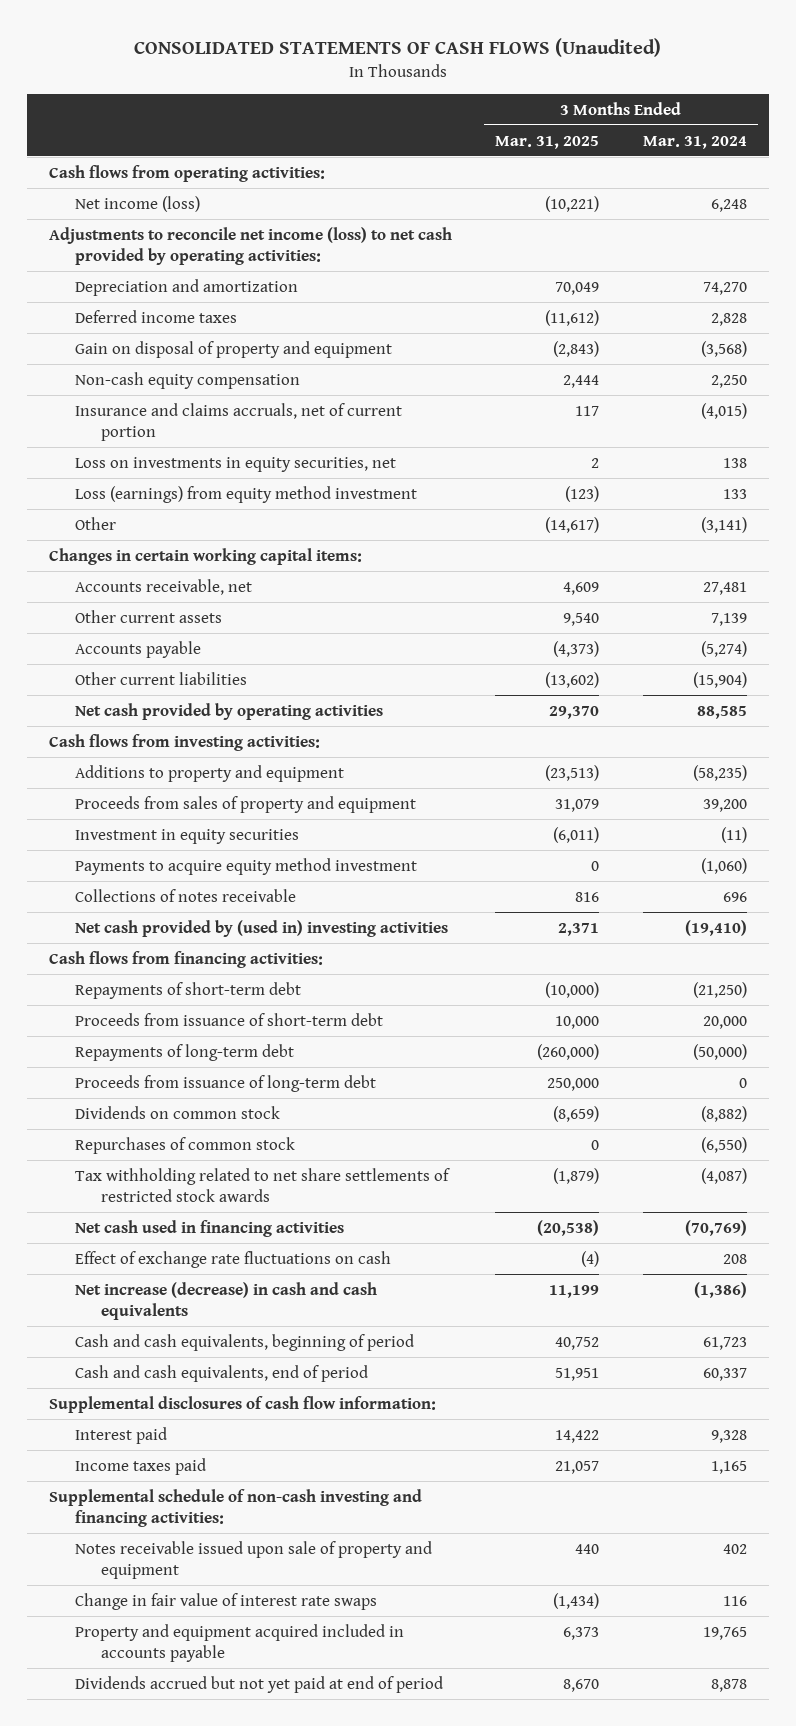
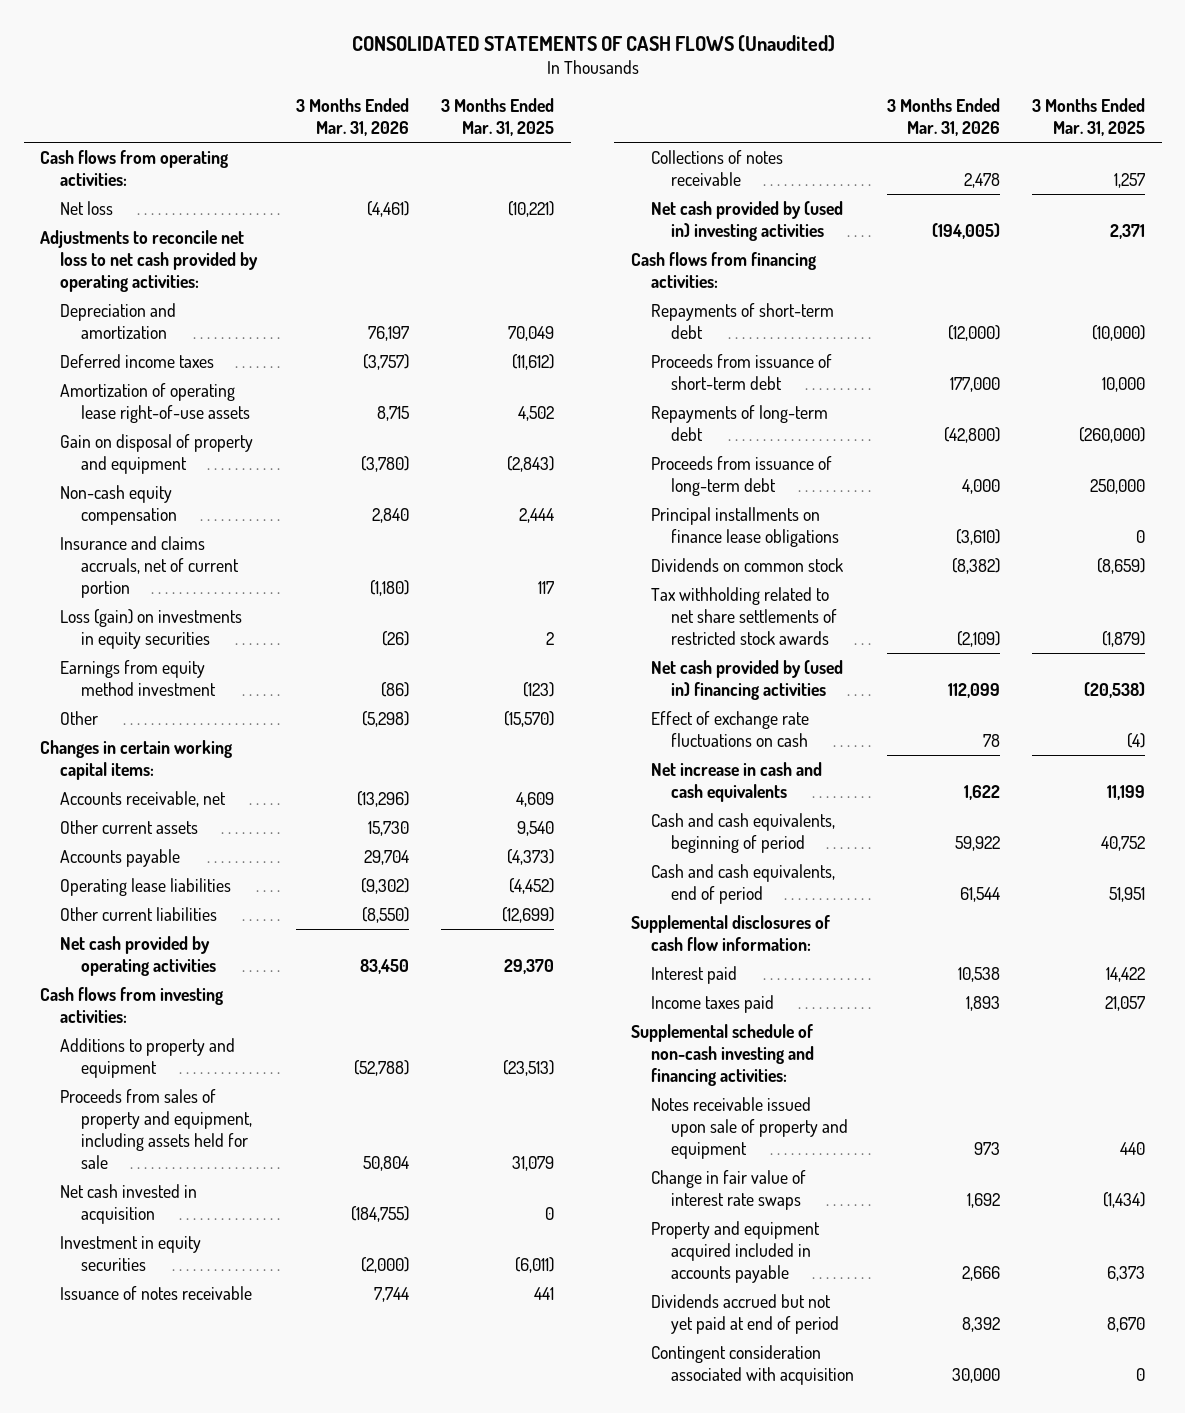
- | 3 Months Ended Mar. 31, 2025 | 3 Months Ended Mar. 31, 2024
+ | 3 Months Ended Mar. 31, 2026 | 3 Months Ended Mar. 31, 2025
- Net income (loss) | (10,221) | 6,248
- Adjustments to reconcile net income (loss) to net cash provided by operating activities:
+ Net loss | (4,461) | (10,221)
+ Adjustments to reconcile net loss to net cash provided by operating activities:
+ Amortization of operating lease right-of-use assets | 8,715 | 4,502
- Loss on investments in equity securities, net | 2 | 138
- Loss (earnings) from equity method investment | (123) | 133
- Other | (14,617) | (3,141)
+ Loss (gain) on investments in equity securities | (26) | 2
+ Earnings from equity method investment | (86) | (123)
+ Other | (5,298) | (15,570)
- Other current liabilities | (13,602) | (15,904)
+ Operating lease liabilities | (9,302) | (4,452)
+ Other current liabilities | (8,550) | (12,699)
- Proceeds from sales of property and equipment | 31,079 | 39,200
+ Proceeds from sales of property and equipment, including assets held for sale | 50,804 | 31,079
+ Net cash invested in acquisition | (184,755) | 0
- Payments to acquire equity method investment | 0 | (1,060)
- Collections of notes receivable | 816 | 696
+ Issuance of notes receivable | 7,744 | 441
+ Collections of notes receivable | 2,478 | 1,257
+ Principal installments on finance lease obligations | (3,610) | 0
- Repurchases of common stock | 0 | (6,550)
- Net cash used in financing activities | (20,538) | (70,769)
+ Net cash provided by (used in) financing activities | 112,099 | (20,538)
- Net increase (decrease) in cash and cash equivalents | 11,199 | (1,386)
+ Net increase in cash and cash equivalents | 1,622 | 11,199
+ Contingent consideration associated with acquisition | 30,000 | 0

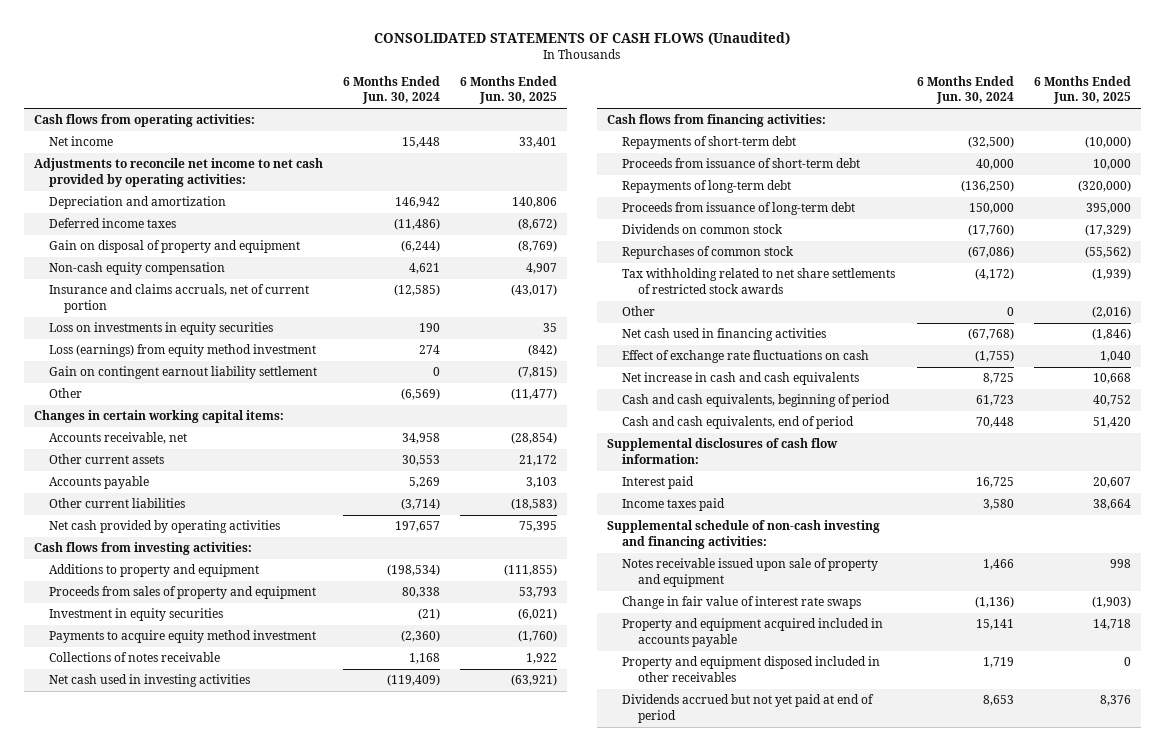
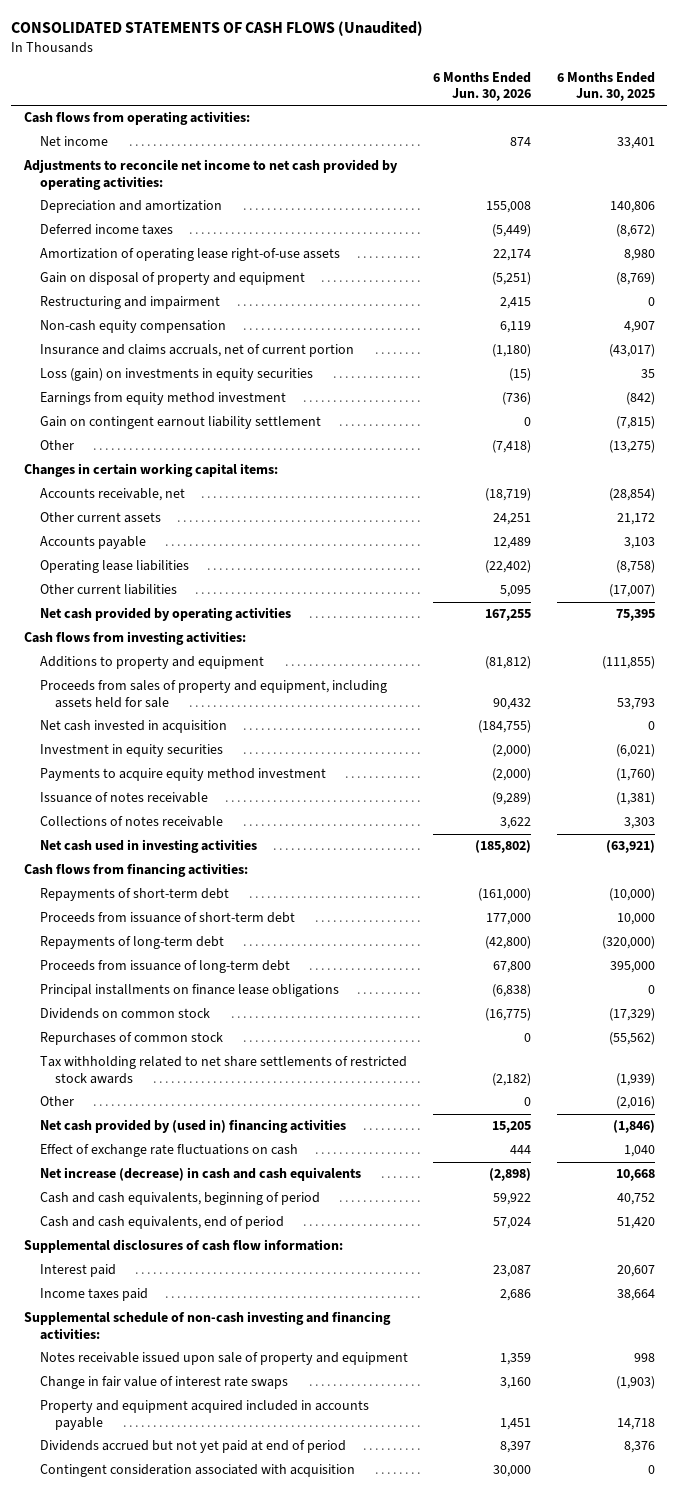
- | 6 Months Ended Jun. 30, 2024 | 6 Months Ended Jun. 30, 2025
+ | 6 Months Ended Jun. 30, 2026 | 6 Months Ended Jun. 30, 2025
+ Amortization of operating lease right-of-use assets | 22,174 | 8,980
+ Restructuring and impairment | 2,415 | 0
- Loss on investments in equity securities | 190 | 35
- Loss (earnings) from equity method investment | 274 | (842)
+ Loss (gain) on investments in equity securities | (15) | 35
+ Earnings from equity method investment | (736) | (842)
- Other | (6,569) | (11,477)
+ Other | (7,418) | (13,275)
- Other current liabilities | (3,714) | (18,583)
+ Operating lease liabilities | (22,402) | (8,758)
+ Other current liabilities | 5,095 | (17,007)
- Proceeds from sales of property and equipment | 80,338 | 53,793
+ Proceeds from sales of property and equipment, including assets held for sale | 90,432 | 53,793
+ Net cash invested in acquisition | (184,755) | 0
- Collections of notes receivable | 1,168 | 1,922
+ Issuance of notes receivable | (9,289) | (1,381)
+ Collections of notes receivable | 3,622 | 3,303
+ Principal installments on finance lease obligations | (6,838) | 0
- Net cash used in financing activities | (67,768) | (1,846)
+ Net cash provided by (used in) financing activities | 15,205 | (1,846)
- Net increase in cash and cash equivalents | 8,725 | 10,668
+ Net increase (decrease) in cash and cash equivalents | (2,898) | 10,668
- Property and equipment disposed included in other receivables | 1,719 | 0
+ Contingent consideration associated with acquisition | 30,000 | 0

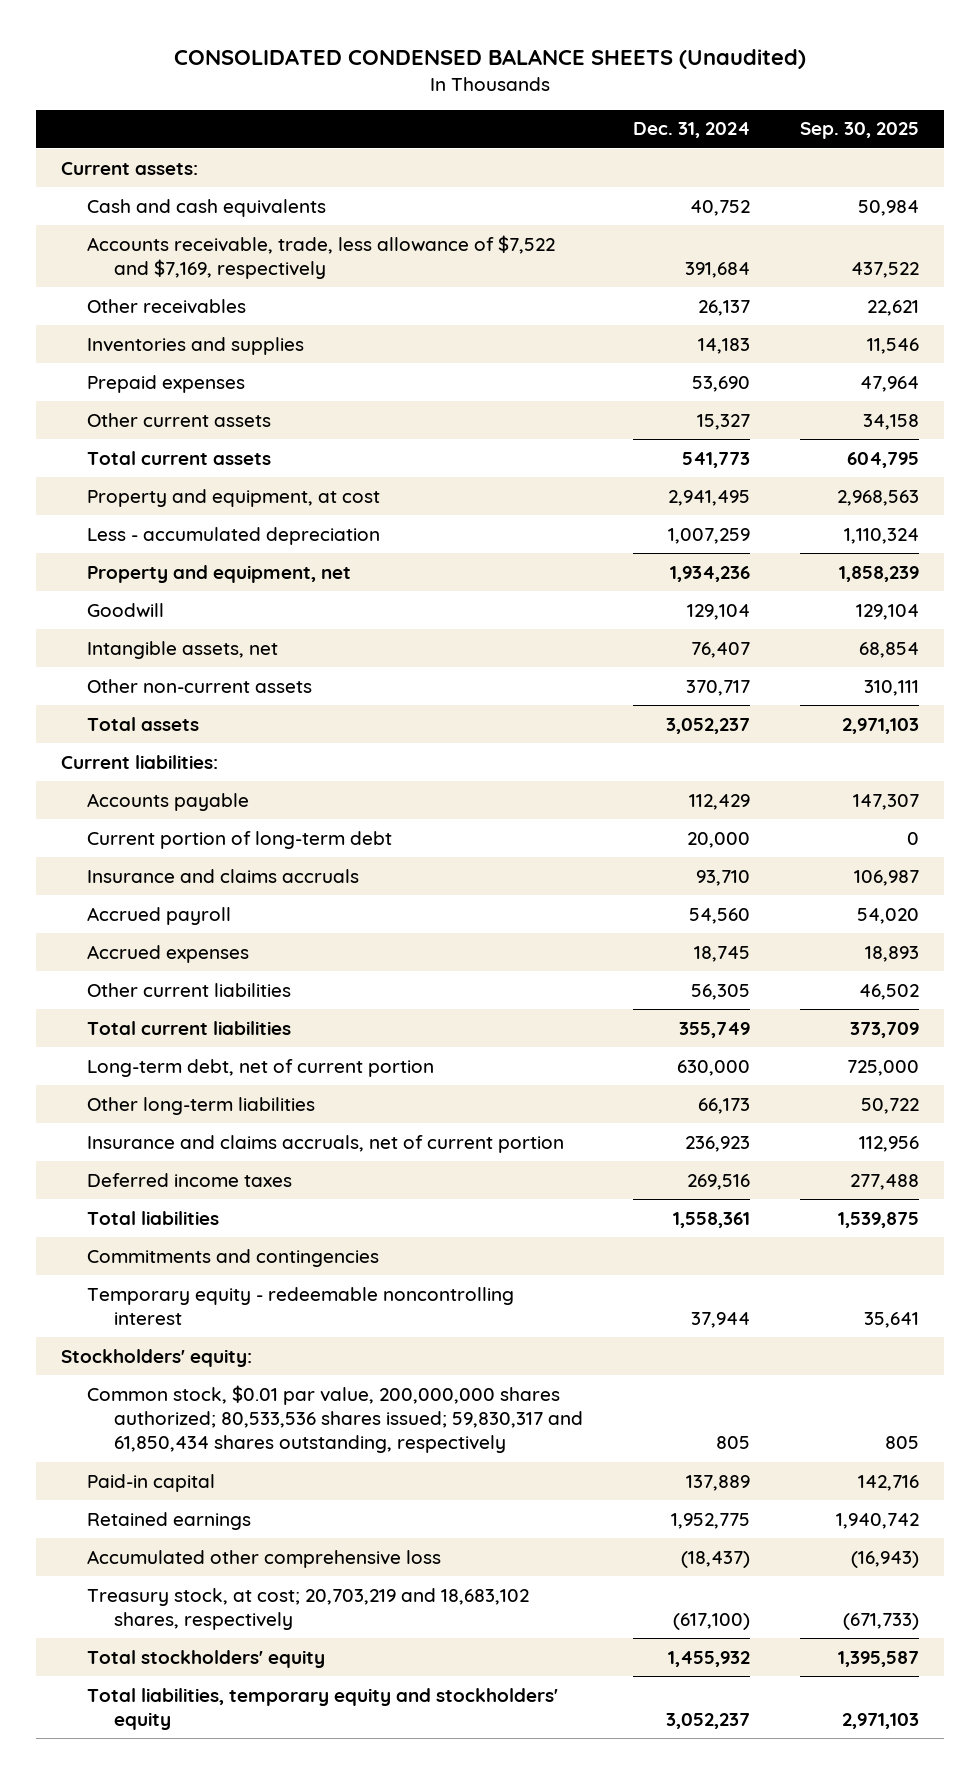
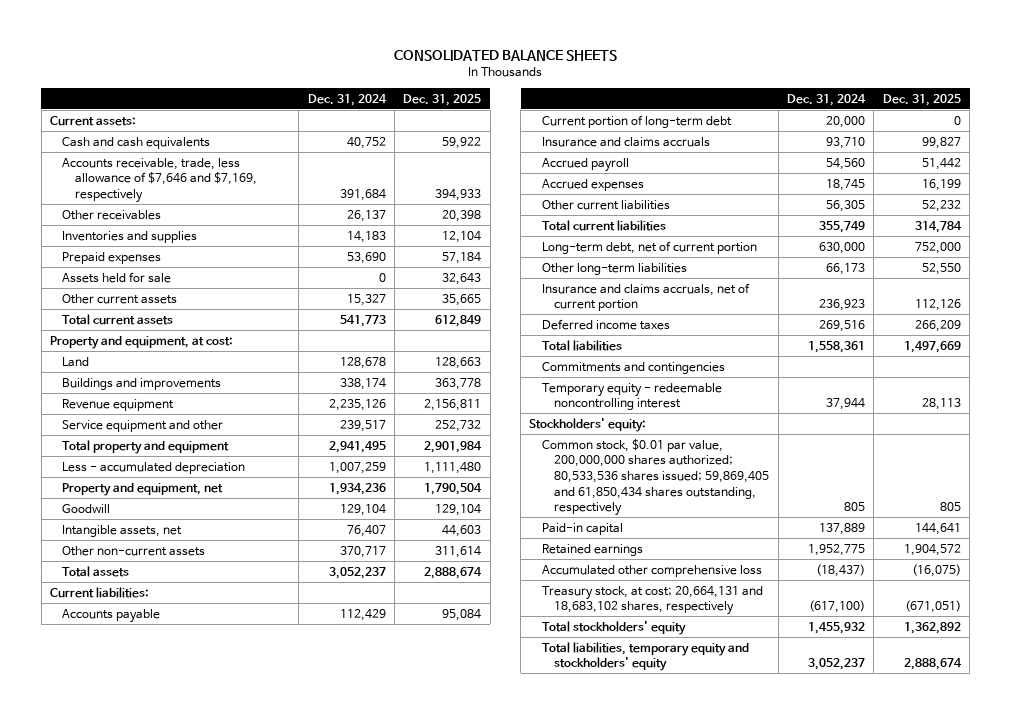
- CONSOLIDATED CONDENSED BALANCE SHEETS (Unaudited)
+ CONSOLIDATED BALANCE SHEETS
- | Dec. 31, 2024 | Sep. 30, 2025
+ | Dec. 31, 2024 | Dec. 31, 2025
- Accounts receivable, trade, less allowance of $7,522 and $7,169, respectively | 391,684 | 437,522
+ Accounts receivable, trade, less allowance of $7,646 and $7,169, respectively | 391,684 | 394,933
+ Assets held for sale | 0 | 32,643
- Property and equipment, at cost | 2,941,495 | 2,968,563
+ Property and equipment, at cost:
+ Land | 128,678 | 128,663
+ Buildings and improvements | 338,174 | 363,778
+ Revenue equipment | 2,235,126 | 2,156,811
+ Service equipment and other | 239,517 | 252,732
+ Total property and equipment | 2,941,495 | 2,901,984
- Common stock, $0.01 par value, 200,000,000 shares authorized; 80,533,536 shares issued; 59,830,317 and 61,850,434 shares outstanding, respectively | 805 | 805
+ Common stock, $0.01 par value, 200,000,000 shares authorized; 80,533,536 shares issued; 59,869,405 and 61,850,434 shares outstanding, respectively | 805 | 805
- Treasury stock, at cost; 20,703,219 and 18,683,102 shares, respectively | (617,100) | (671,733)
+ Treasury stock, at cost; 20,664,131 and 18,683,102 shares, respectively | (617,100) | (671,051)

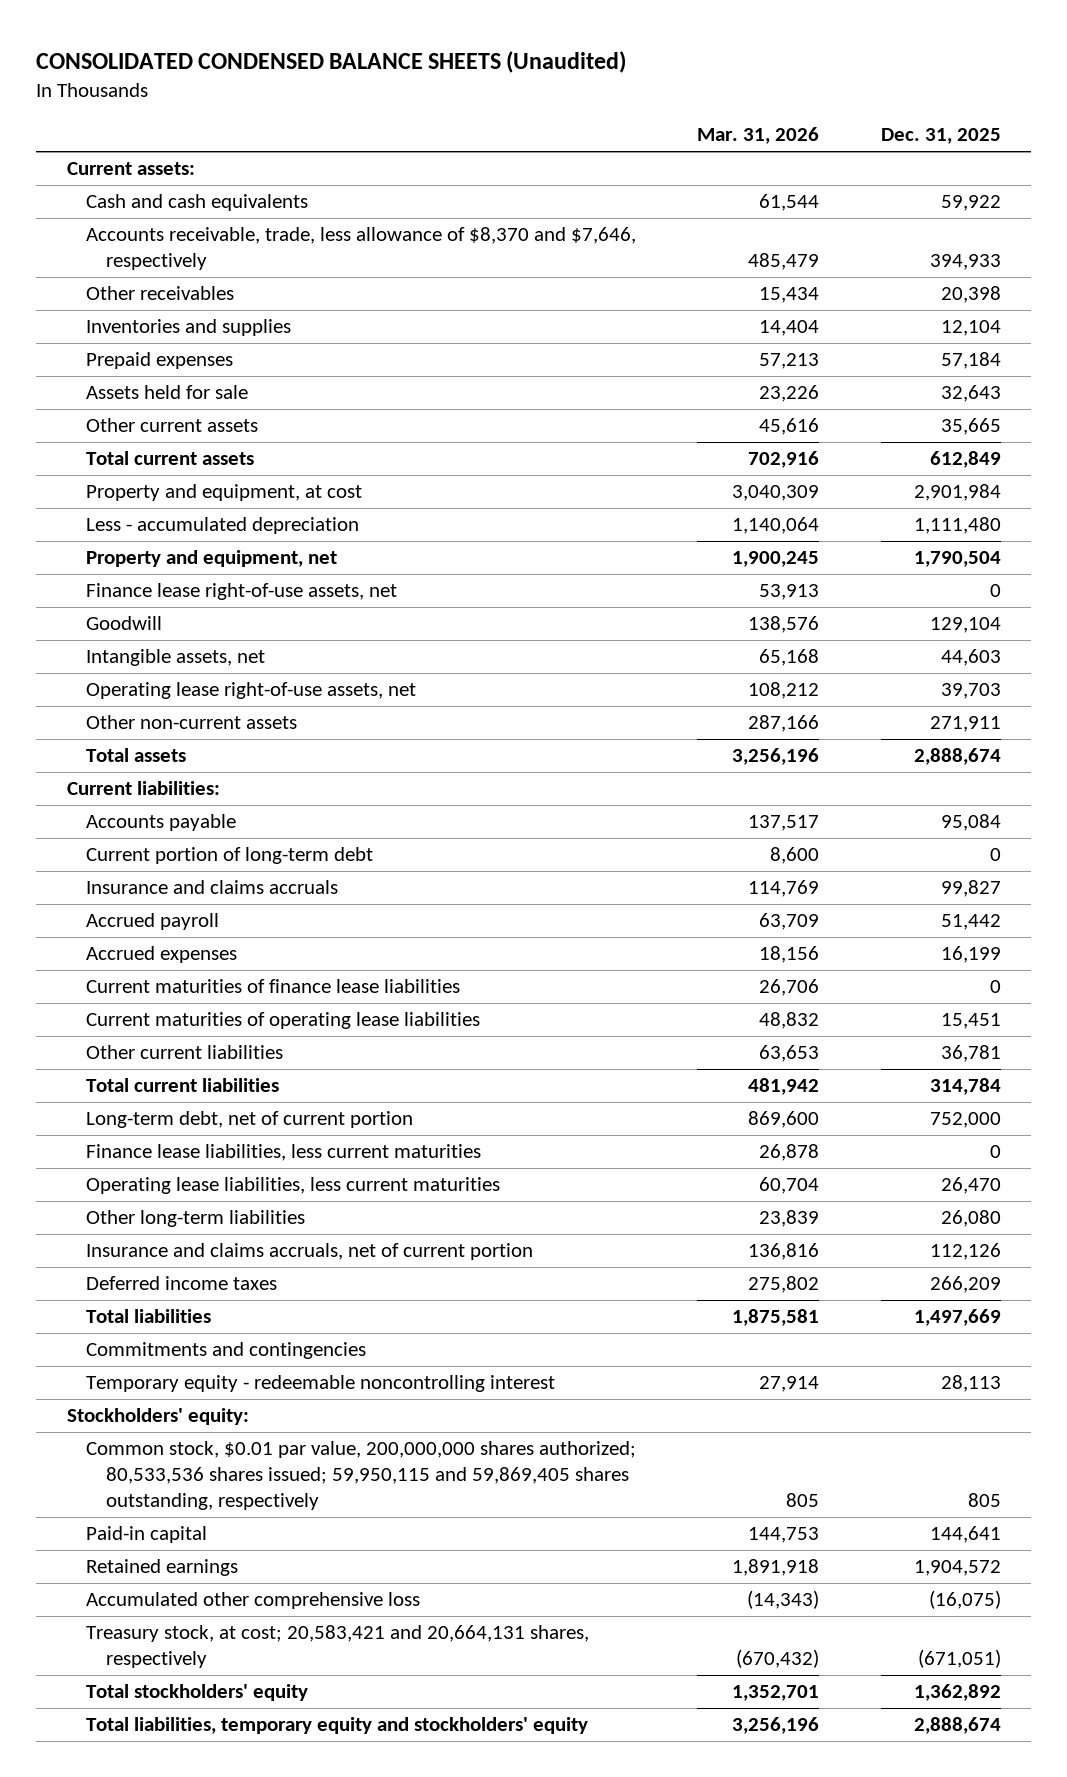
- CONSOLIDATED BALANCE SHEETS
+ CONSOLIDATED CONDENSED BALANCE SHEETS (Unaudited)
- | Dec. 31, 2024 | Dec. 31, 2025
+ | Mar. 31, 2026 | Dec. 31, 2025
- Accounts receivable, trade, less allowance of $7,646 and $7,169, respectively | 391,684 | 394,933
+ Accounts receivable, trade, less allowance of $8,370 and $7,646, respectively | 485,479 | 394,933
- Property and equipment, at cost:
- Land | 128,678 | 128,663
- Buildings and improvements | 338,174 | 363,778
- Revenue equipment | 2,235,126 | 2,156,811
- Service equipment and other | 239,517 | 252,732
- Total property and equipment | 2,941,495 | 2,901,984
+ Property and equipment, at cost | 3,040,309 | 2,901,984
+ Finance lease right-of-use assets, net | 53,913 | 0
- Other non-current assets | 370,717 | 311,614
+ Operating lease right-of-use assets, net | 108,212 | 39,703
+ Other non-current assets | 287,166 | 271,911
- Other current liabilities | 56,305 | 52,232
+ Current maturities of finance lease liabilities | 26,706 | 0
+ Current maturities of operating lease liabilities | 48,832 | 15,451
+ Other current liabilities | 63,653 | 36,781
- Other long-term liabilities | 66,173 | 52,550
+ Finance lease liabilities, less current maturities | 26,878 | 0
+ Operating lease liabilities, less current maturities | 60,704 | 26,470
+ Other long-term liabilities | 23,839 | 26,080
- Common stock, $0.01 par value, 200,000,000 shares authorized; 80,533,536 shares issued; 59,869,405 and 61,850,434 shares outstanding, respectively | 805 | 805
+ Common stock, $0.01 par value, 200,000,000 shares authorized; 80,533,536 shares issued; 59,950,115 and 59,869,405 shares outstanding, respectively | 805 | 805
- Treasury stock, at cost; 20,664,131 and 18,683,102 shares, respectively | (617,100) | (671,051)
+ Treasury stock, at cost; 20,583,421 and 20,664,131 shares, respectively | (670,432) | (671,051)

